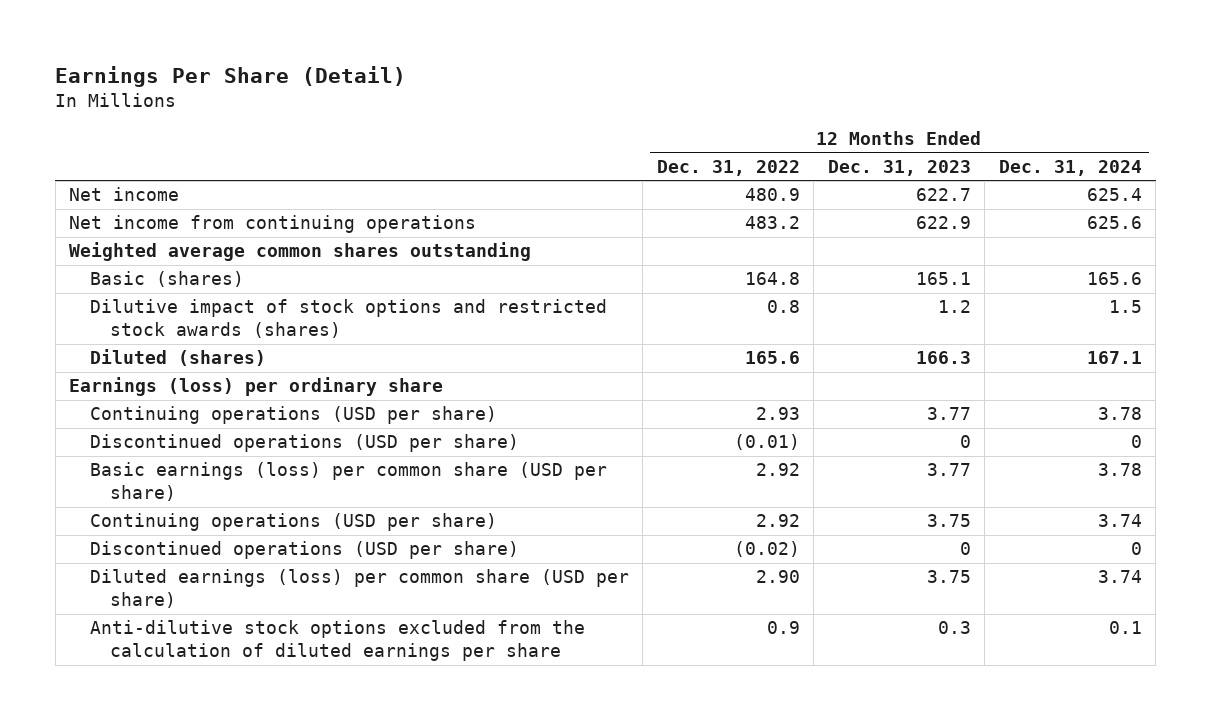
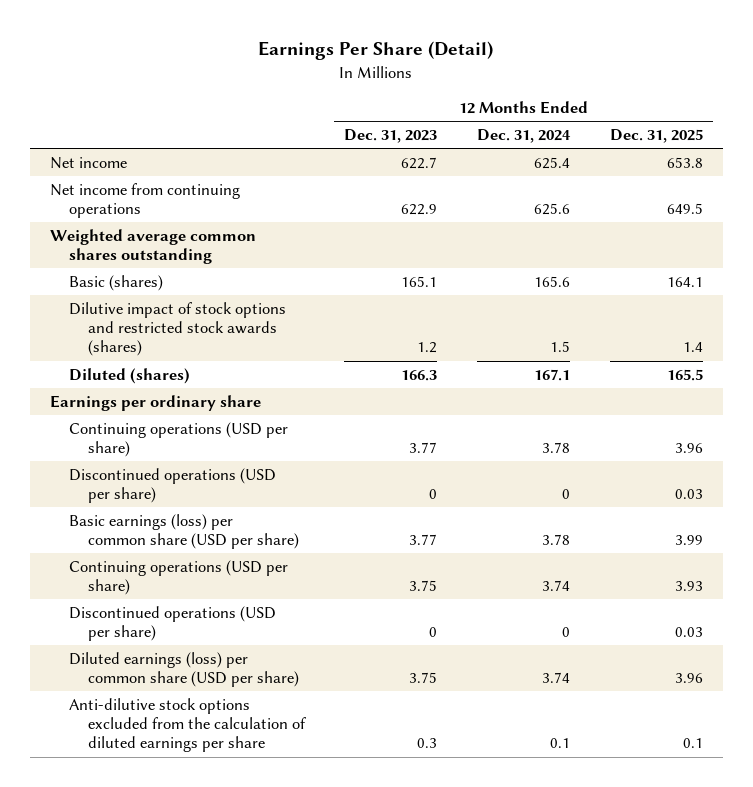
- | 12 Months Ended Dec. 31, 2022 | 12 Months Ended Dec. 31, 2023 | 12 Months Ended Dec. 31, 2024
+ | 12 Months Ended Dec. 31, 2023 | 12 Months Ended Dec. 31, 2024 | 12 Months Ended Dec. 31, 2025
- Earnings (loss) per ordinary share
+ Earnings per ordinary share

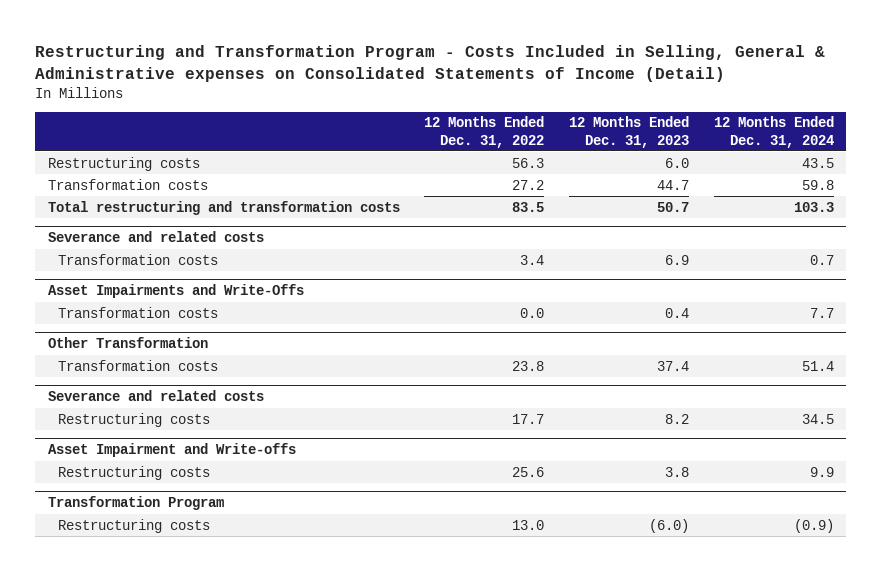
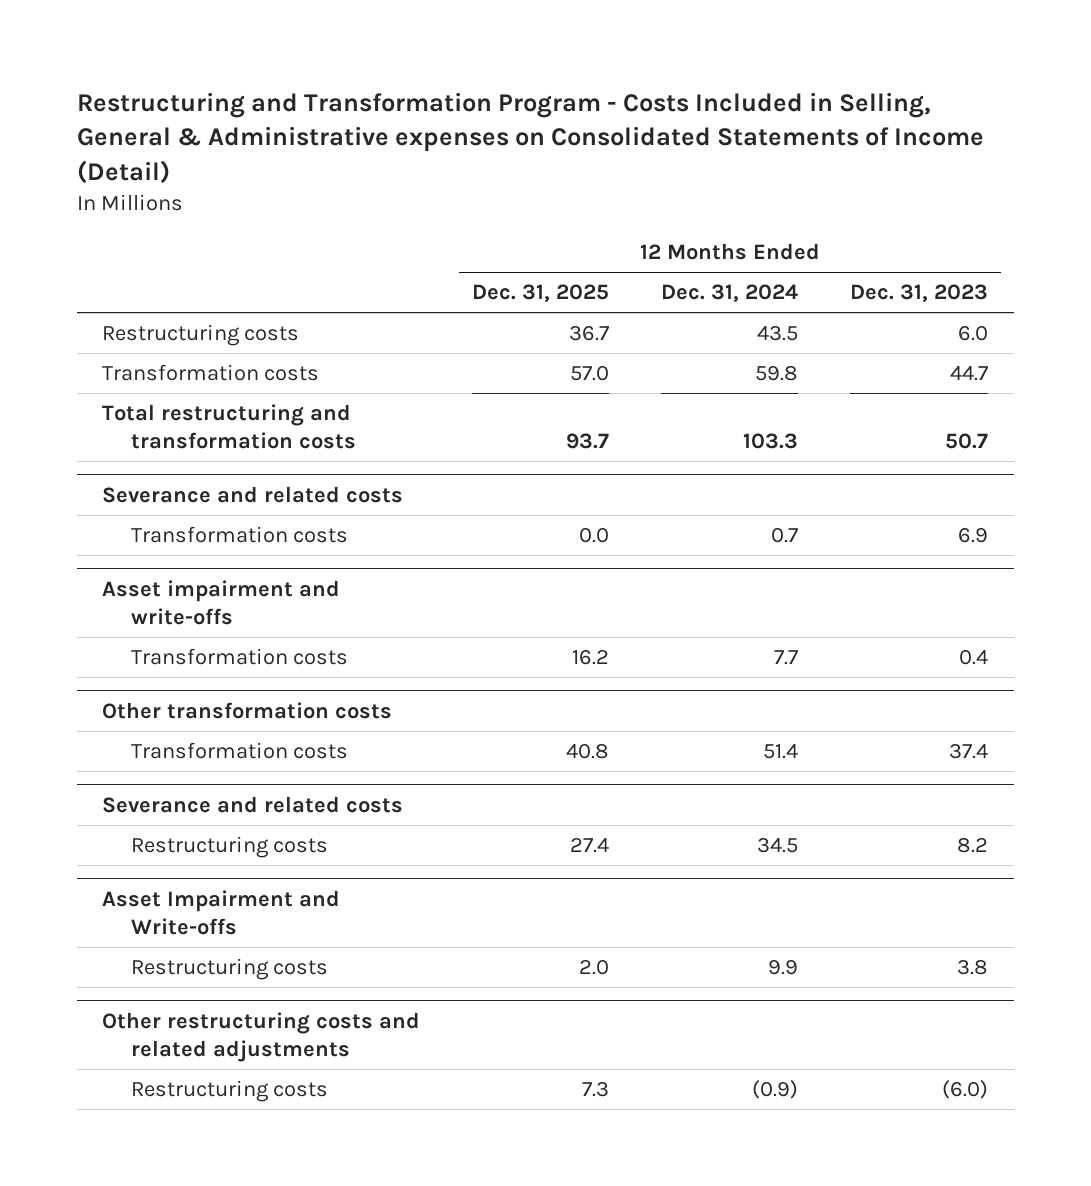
- | 12 Months Ended Dec. 31, 2022 | 12 Months Ended Dec. 31, 2023 | 12 Months Ended Dec. 31, 2024
+ | 12 Months Ended Dec. 31, 2025 | 12 Months Ended Dec. 31, 2024 | 12 Months Ended Dec. 31, 2023
- Asset Impairments and Write-Offs
+ Asset impairment and write-offs
- Other Transformation
+ Other transformation costs
- Transformation Program
+ Other restructuring costs and related adjustments

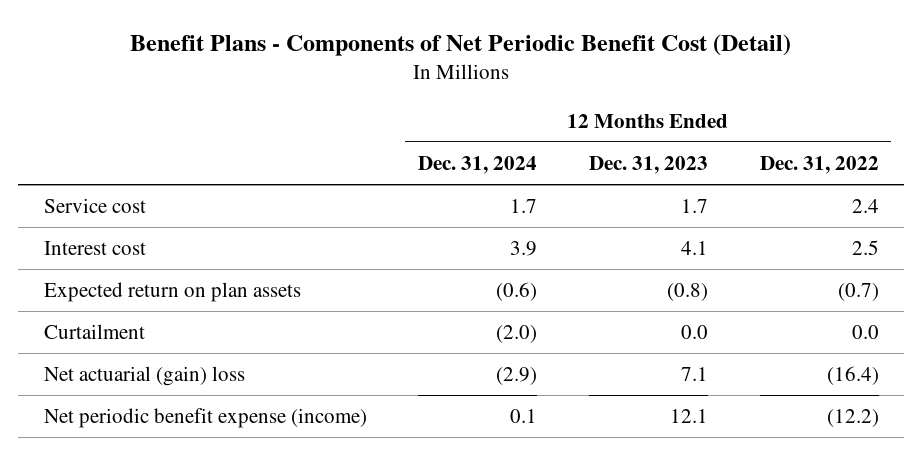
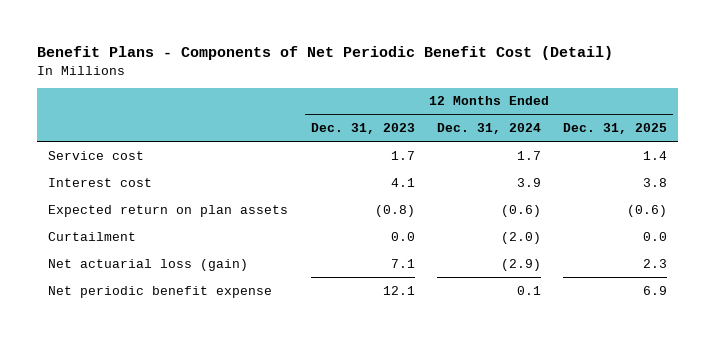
- | 12 Months Ended Dec. 31, 2024 | 12 Months Ended Dec. 31, 2023 | 12 Months Ended Dec. 31, 2022
+ | 12 Months Ended Dec. 31, 2023 | 12 Months Ended Dec. 31, 2024 | 12 Months Ended Dec. 31, 2025
- Net actuarial (gain) loss | (2.9) | 7.1 | (16.4)
- Net periodic benefit expense (income) | 0.1 | 12.1 | (12.2)
+ Net actuarial loss (gain) | 7.1 | (2.9) | 2.3
+ Net periodic benefit expense | 12.1 | 0.1 | 6.9

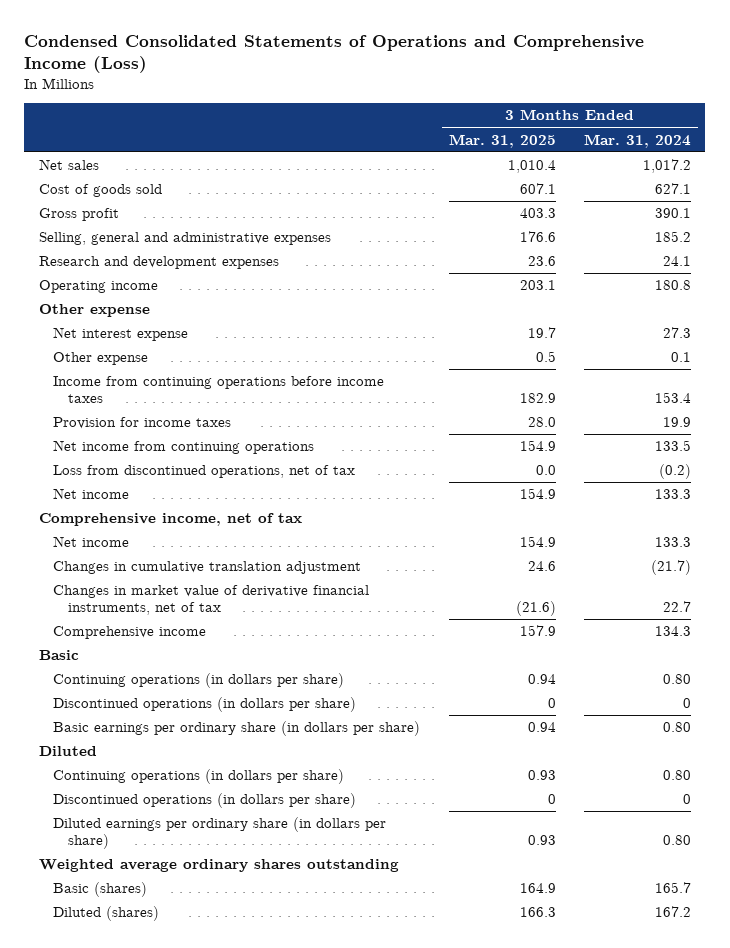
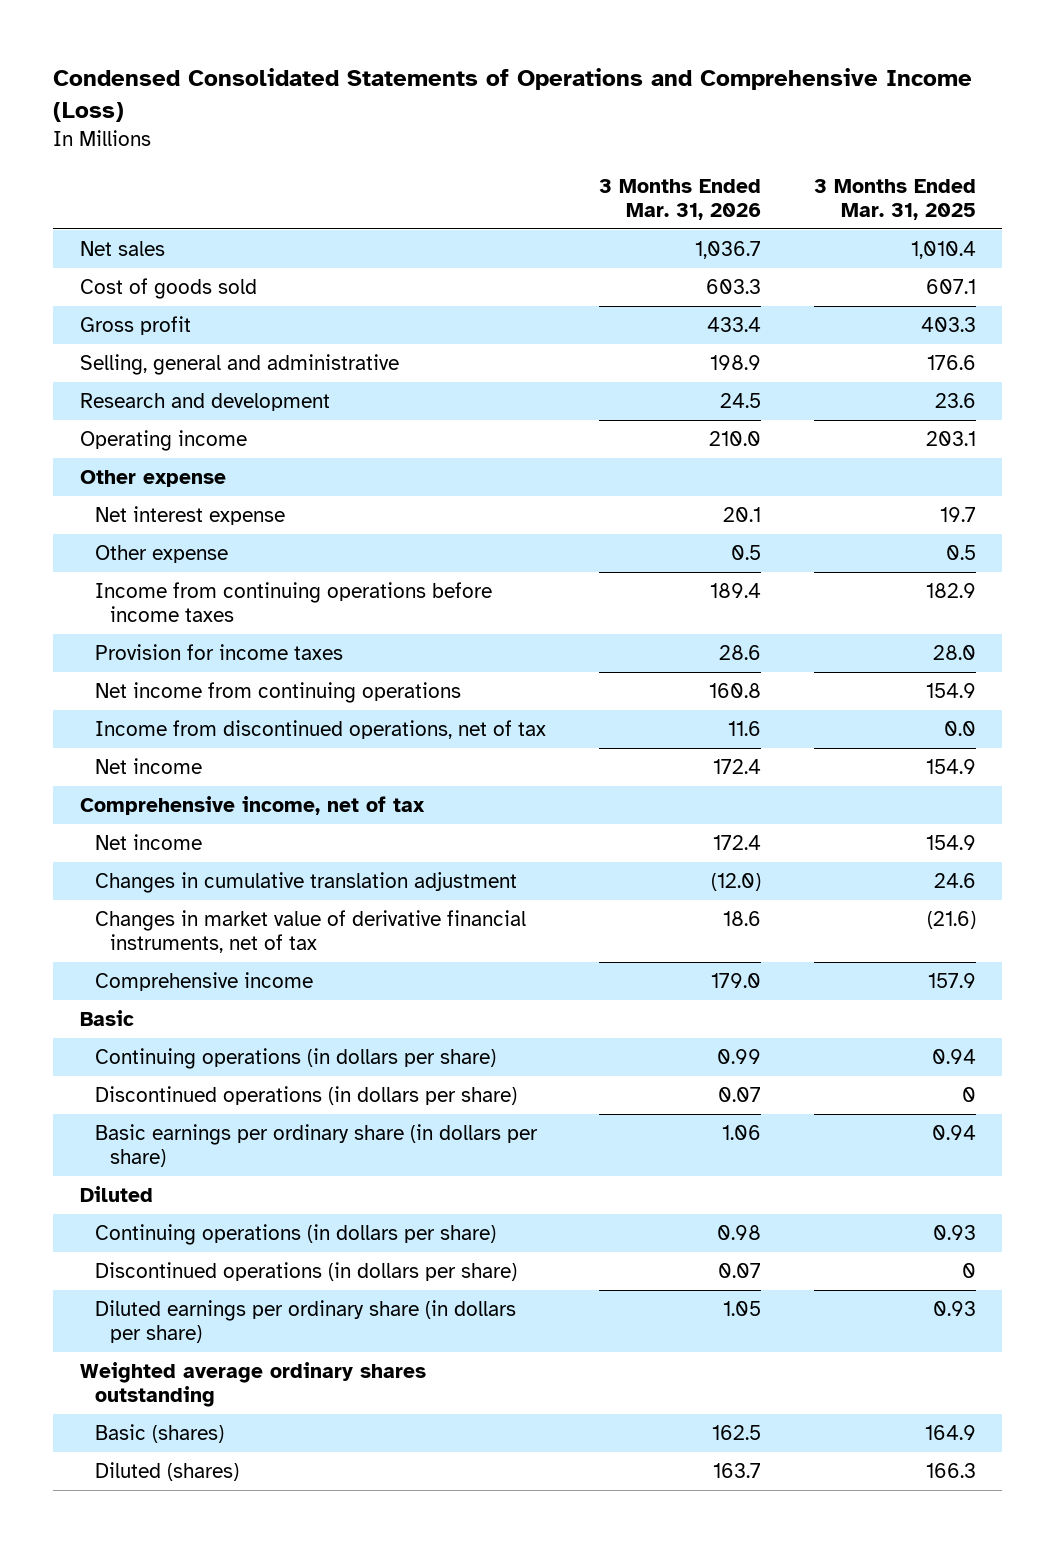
- | 3 Months Ended Mar. 31, 2025 | 3 Months Ended Mar. 31, 2024
+ | 3 Months Ended Mar. 31, 2026 | 3 Months Ended Mar. 31, 2025
- Selling, general and administrative expenses | 176.6 | 185.2
- Research and development expenses | 23.6 | 24.1
+ Selling, general and administrative | 198.9 | 176.6
+ Research and development | 24.5 | 23.6
- Loss from discontinued operations, net of tax | 0.0 | (0.2)
+ Income from discontinued operations, net of tax | 11.6 | 0.0

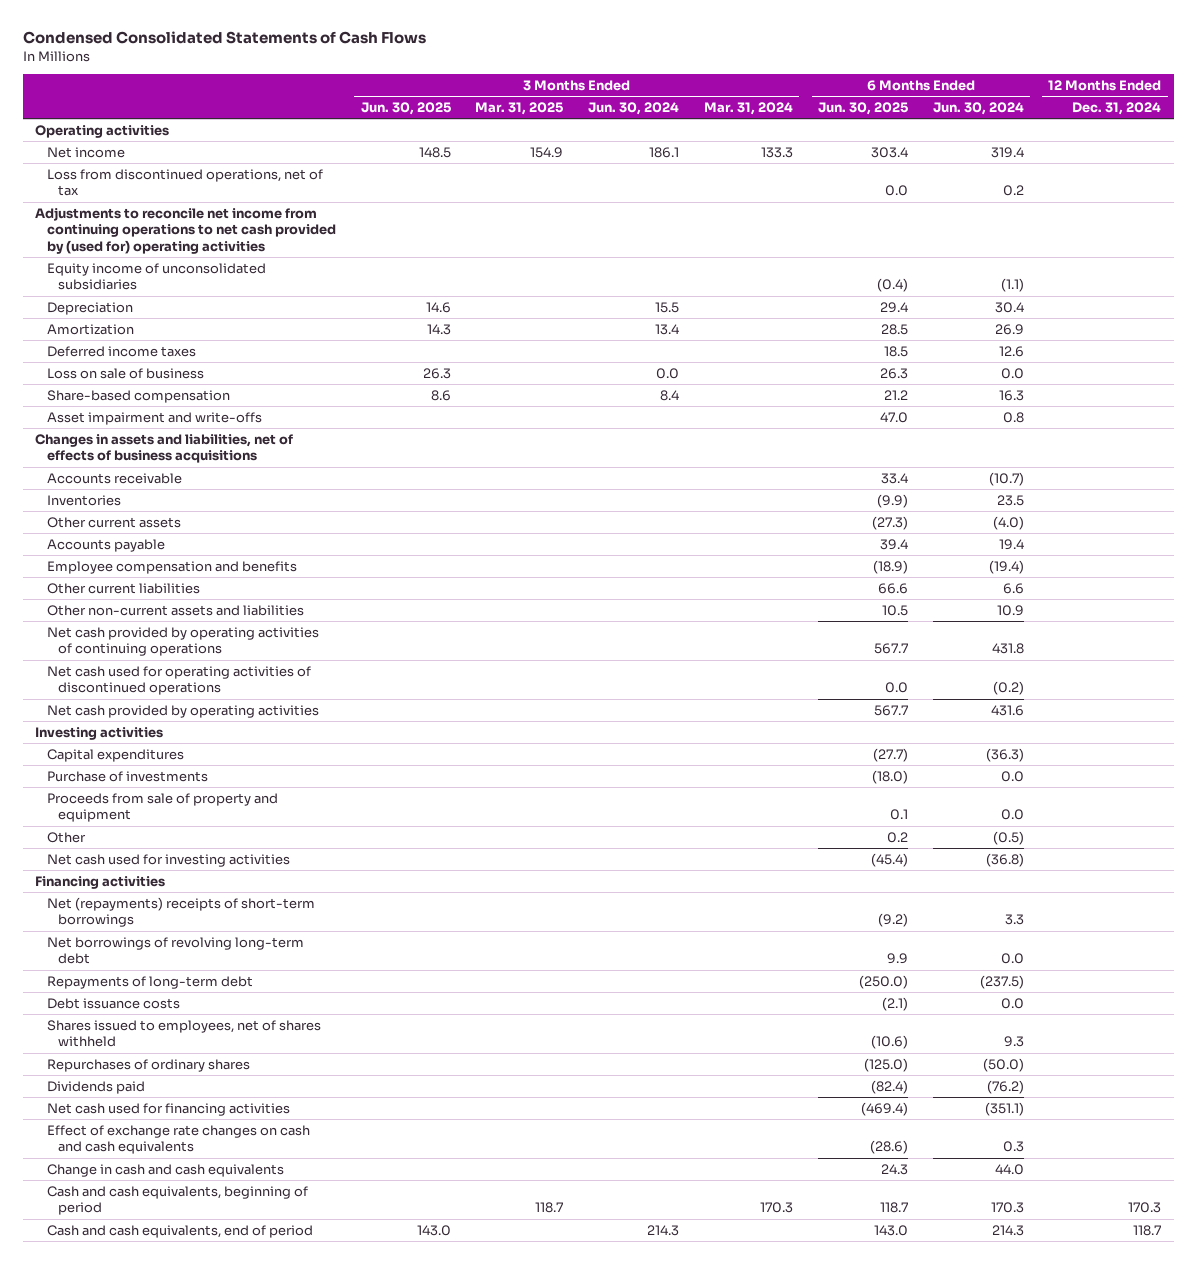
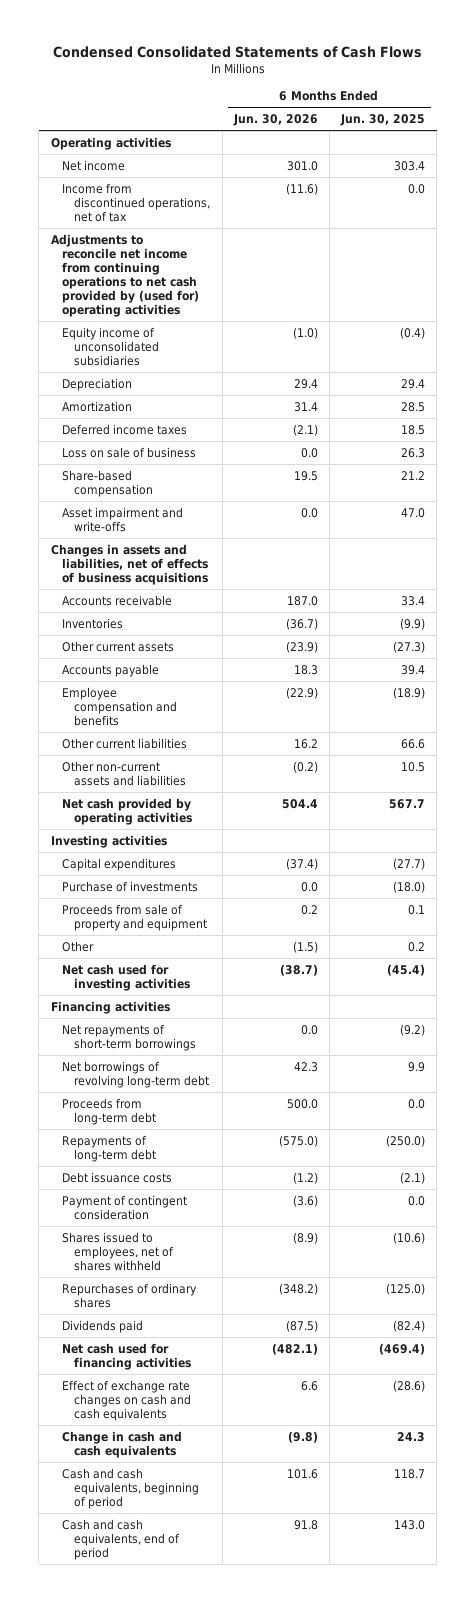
- | 3 Months Ended Jun. 30, 2025 | 3 Months Ended Mar. 31, 2025 | 3 Months Ended Jun. 30, 2024 | 3 Months Ended Mar. 31, 2024 | 6 Months Ended Jun. 30, 2025 | 6 Months Ended Jun. 30, 2024 | 12 Months Ended Dec. 31, 2024
+ | 6 Months Ended Jun. 30, 2026 | 6 Months Ended Jun. 30, 2025
- Loss from discontinued operations, net of tax | | | | | 0.0 | 0.2 |
+ Income from discontinued operations, net of tax | (11.6) | 0.0
- Net cash provided by operating activities of continuing operations | | | | | 567.7 | 431.8 |
- Net cash used for operating activities of discontinued operations | | | | | 0.0 | (0.2) |
- Net (repayments) receipts of short-term borrowings | | | | | (9.2) | 3.3 |
+ Net repayments of short-term borrowings | 0.0 | (9.2)
+ Proceeds from long-term debt | 500.0 | 0.0
+ Payment of contingent consideration | (3.6) | 0.0

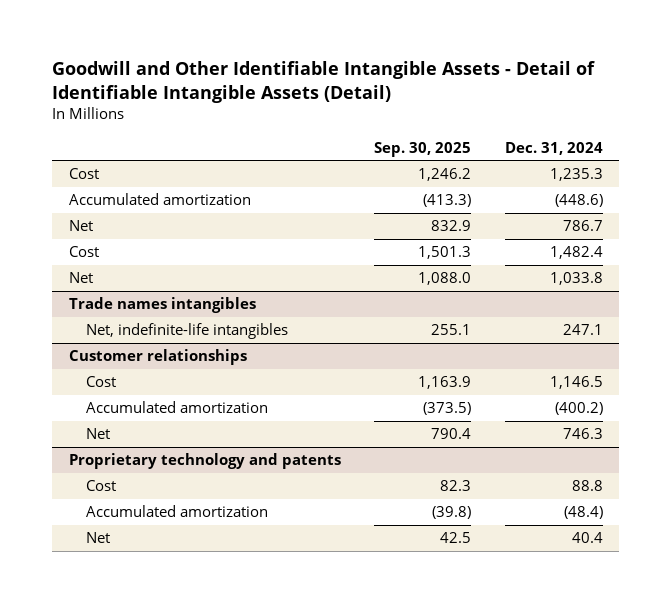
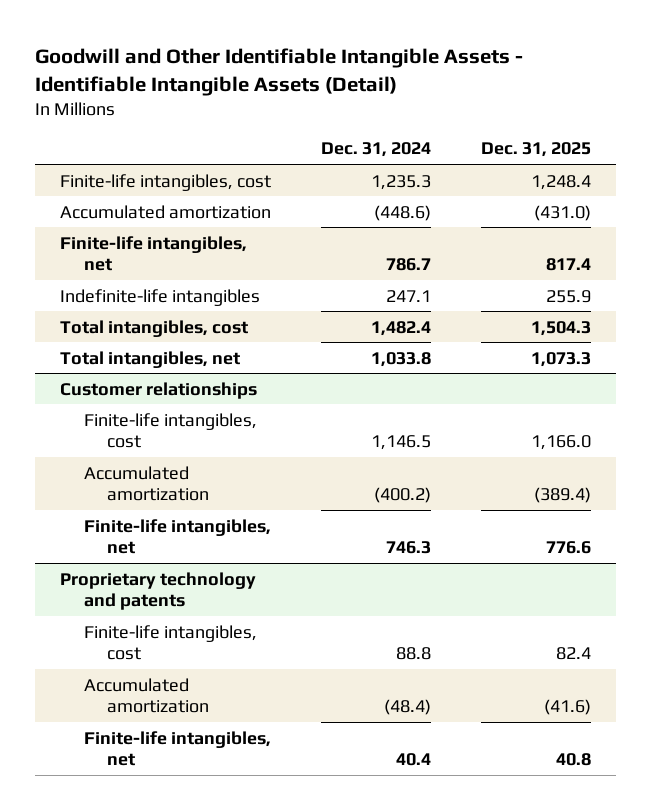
- Goodwill and Other Identifiable Intangible Assets - Detail of Identifiable Intangible Assets (Detail)
+ Goodwill and Other Identifiable Intangible Assets - Identifiable Intangible Assets (Detail)
- | Sep. 30, 2025 | Dec. 31, 2024
+ | Dec. 31, 2024 | Dec. 31, 2025
- Cost | 1,246.2 | 1,235.3
+ Finite-life intangibles, cost | 1,235.3 | 1,248.4
- Net | 832.9 | 786.7
- Cost | 1,501.3 | 1,482.4
- Net | 1,088.0 | 1,033.8
- Trade names intangibles
- Net, indefinite-life intangibles | 255.1 | 247.1
+ Finite-life intangibles, net | 786.7 | 817.4
+ Indefinite-life intangibles | 247.1 | 255.9
+ Total intangibles, cost | 1,482.4 | 1,504.3
+ Total intangibles, net | 1,033.8 | 1,073.3
@ Customer relationships
- Cost | 1,163.9 | 1,146.5
+ Finite-life intangibles, cost | 1,146.5 | 1,166.0
- Net | 790.4 | 746.3
+ Finite-life intangibles, net | 746.3 | 776.6
@ Proprietary technology and patents
- Cost | 82.3 | 88.8
+ Finite-life intangibles, cost | 88.8 | 82.4
- Net | 42.5 | 40.4
+ Finite-life intangibles, net | 40.4 | 40.8

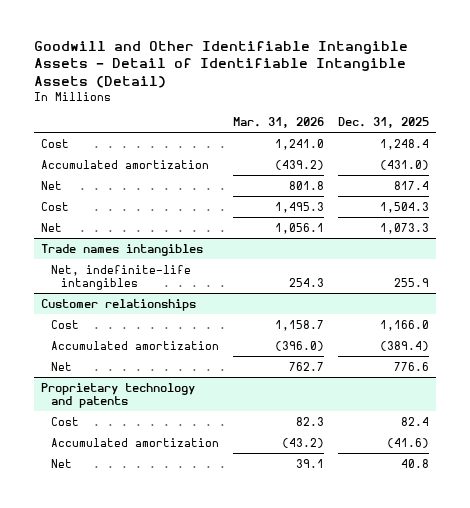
- Goodwill and Other Identifiable Intangible Assets - Identifiable Intangible Assets (Detail)
+ Goodwill and Other Identifiable Intangible Assets - Detail of Identifiable Intangible Assets (Detail)
- | Dec. 31, 2024 | Dec. 31, 2025
+ | Mar. 31, 2026 | Dec. 31, 2025
- Finite-life intangibles, cost | 1,235.3 | 1,248.4
+ Cost | 1,241.0 | 1,248.4
- Finite-life intangibles, net | 786.7 | 817.4
- Indefinite-life intangibles | 247.1 | 255.9
- Total intangibles, cost | 1,482.4 | 1,504.3
- Total intangibles, net | 1,033.8 | 1,073.3
+ Net | 801.8 | 817.4
+ Cost | 1,495.3 | 1,504.3
+ Net | 1,056.1 | 1,073.3
+ Trade names intangibles
+ Net, indefinite-life intangibles | 254.3 | 255.9
@ Customer relationships
- Finite-life intangibles, cost | 1,146.5 | 1,166.0
+ Cost | 1,158.7 | 1,166.0
- Finite-life intangibles, net | 746.3 | 776.6
+ Net | 762.7 | 776.6
@ Proprietary technology and patents
- Finite-life intangibles, cost | 88.8 | 82.4
+ Cost | 82.3 | 82.4
- Finite-life intangibles, net | 40.4 | 40.8
+ Net | 39.1 | 40.8

